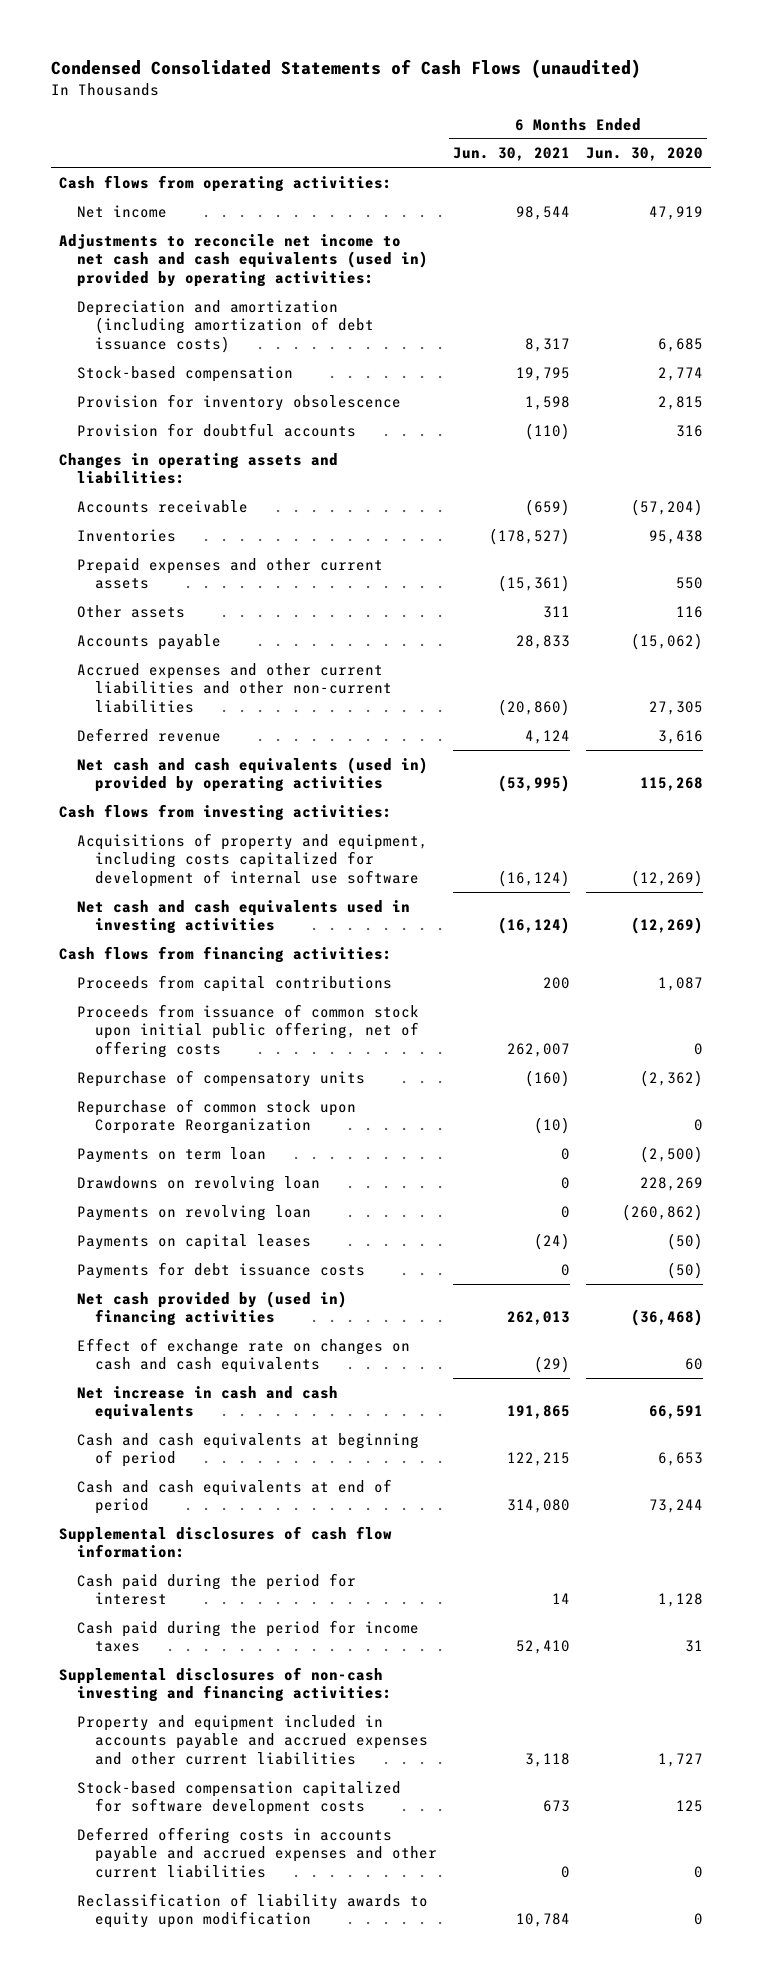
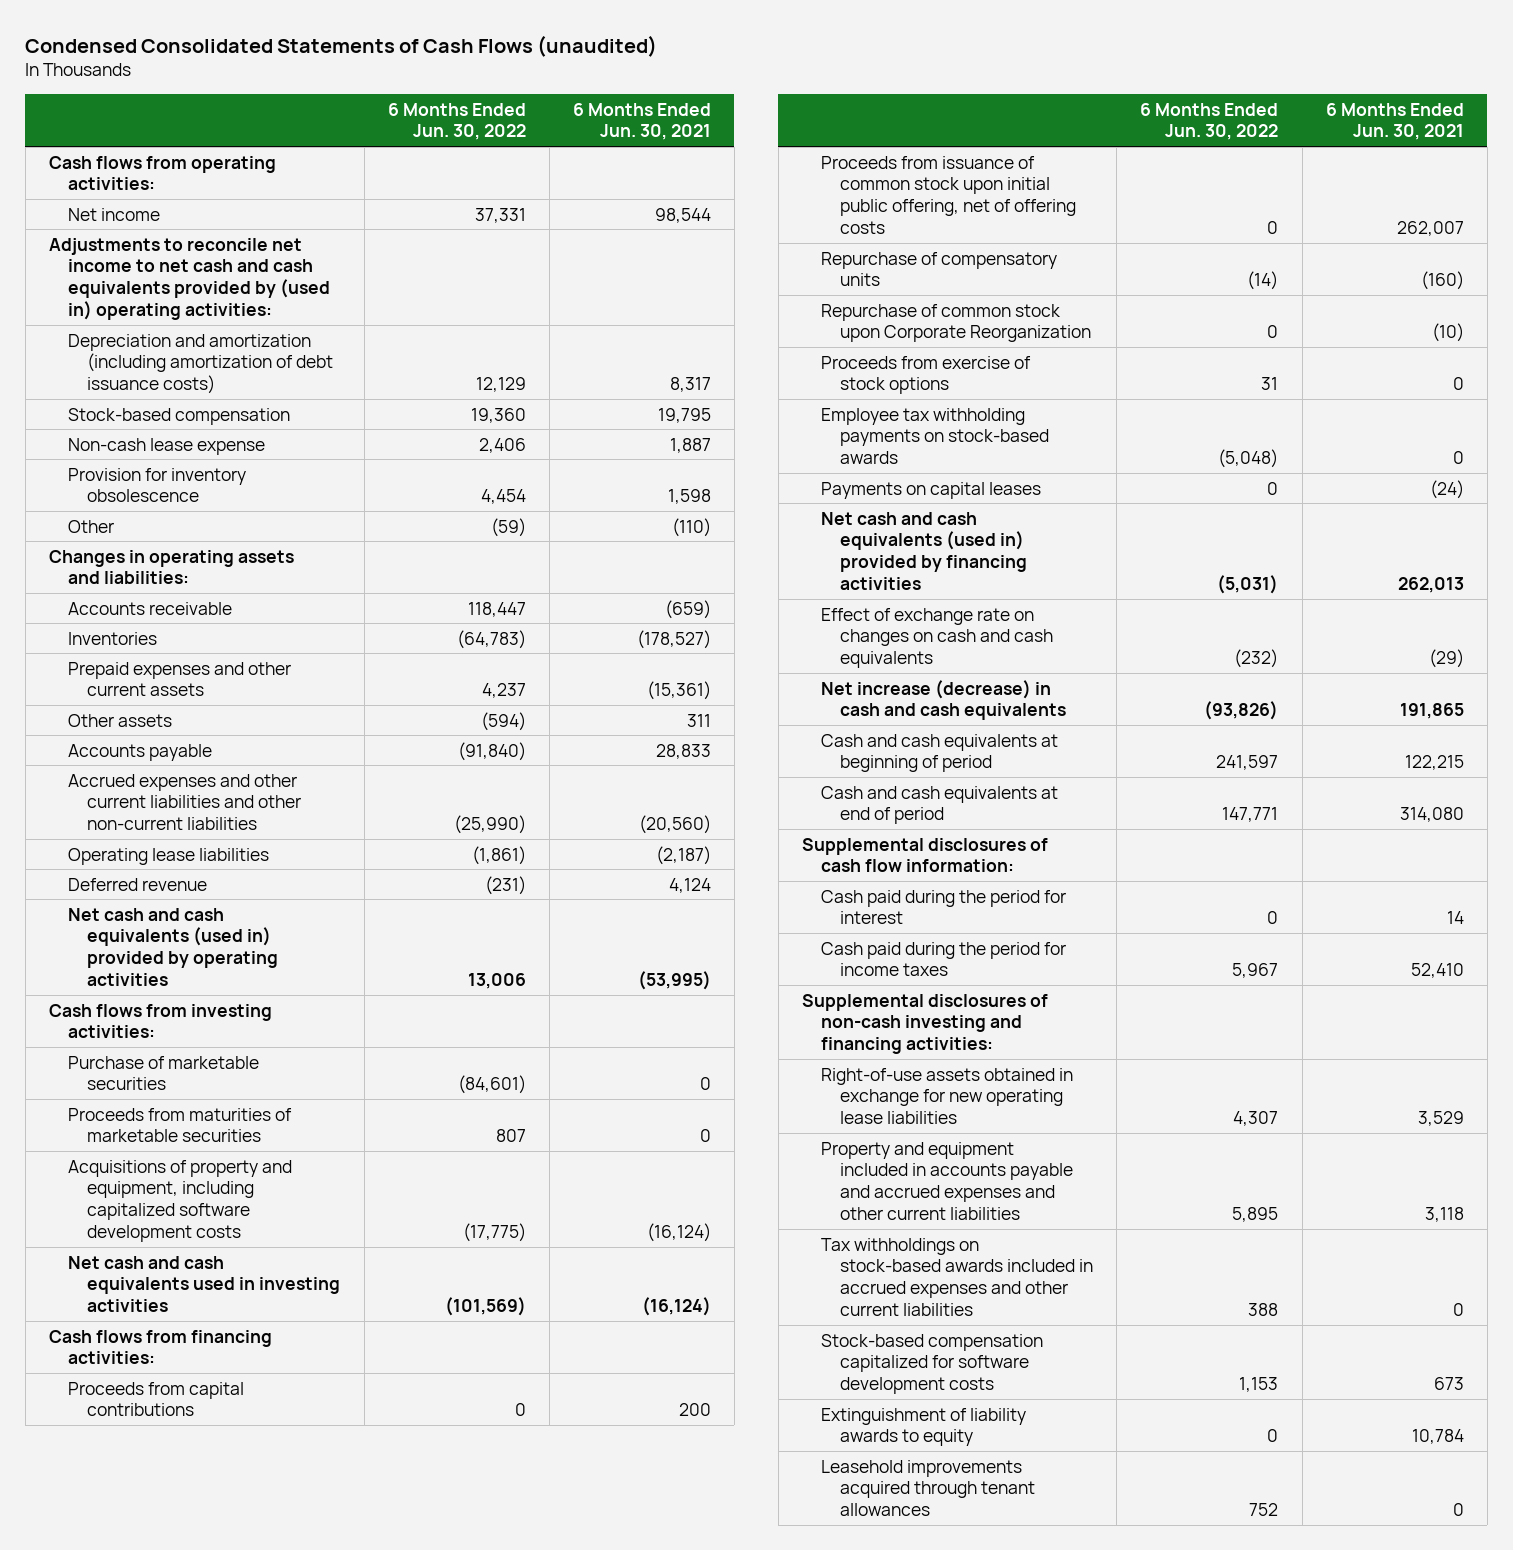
- | 6 Months Ended Jun. 30, 2021 | 6 Months Ended Jun. 30, 2020
+ | 6 Months Ended Jun. 30, 2022 | 6 Months Ended Jun. 30, 2021
- Adjustments to reconcile net income to net cash and cash equivalents (used in) provided by operating activities:
+ Adjustments to reconcile net income to net cash and cash equivalents provided by (used in) operating activities:
+ Non-cash lease expense | 2,406 | 1,887
- Provision for doubtful accounts | (110) | 316
+ Other | (59) | (110)
- Accrued expenses and other current liabilities and other non-current liabilities | (20,860) | 27,305
+ Accrued expenses and other current liabilities and other non-current liabilities | (25,990) | (20,560)
+ Operating lease liabilities | (1,861) | (2,187)
- Acquisitions of property and equipment, including costs capitalized for development of internal use software | (16,124) | (12,269)
+ Purchase of marketable securities | (84,601) | 0
+ Proceeds from maturities of marketable securities | 807 | 0
+ Acquisitions of property and equipment, including capitalized software development costs | (17,775) | (16,124)
- Payments on term loan | 0 | (2,500)
- Drawdowns on revolving loan | 0 | 228,269
- Payments on revolving loan | 0 | (260,862)
+ Proceeds from exercise of stock options | 31 | 0
+ Employee tax withholding payments on stock-based awards | (5,048) | 0
- Payments for debt issuance costs | 0 | (50)
- Net cash provided by (used in) financing activities | 262,013 | (36,468)
+ Net cash and cash equivalents (used in) provided by financing activities | (5,031) | 262,013
- Net increase in cash and cash equivalents | 191,865 | 66,591
+ Net increase (decrease) in cash and cash equivalents | (93,826) | 191,865
+ Right-of-use assets obtained in exchange for new operating lease liabilities | 4,307 | 3,529
+ Tax withholdings on stock-based awards included in accrued expenses and other current liabilities | 388 | 0
- Deferred offering costs in accounts payable and accrued expenses and other current liabilities | 0 | 0
- Reclassification of liability awards to equity upon modification | 10,784 | 0
+ Extinguishment of liability awards to equity | 0 | 10,784
+ Leasehold improvements acquired through tenant allowances | 752 | 0

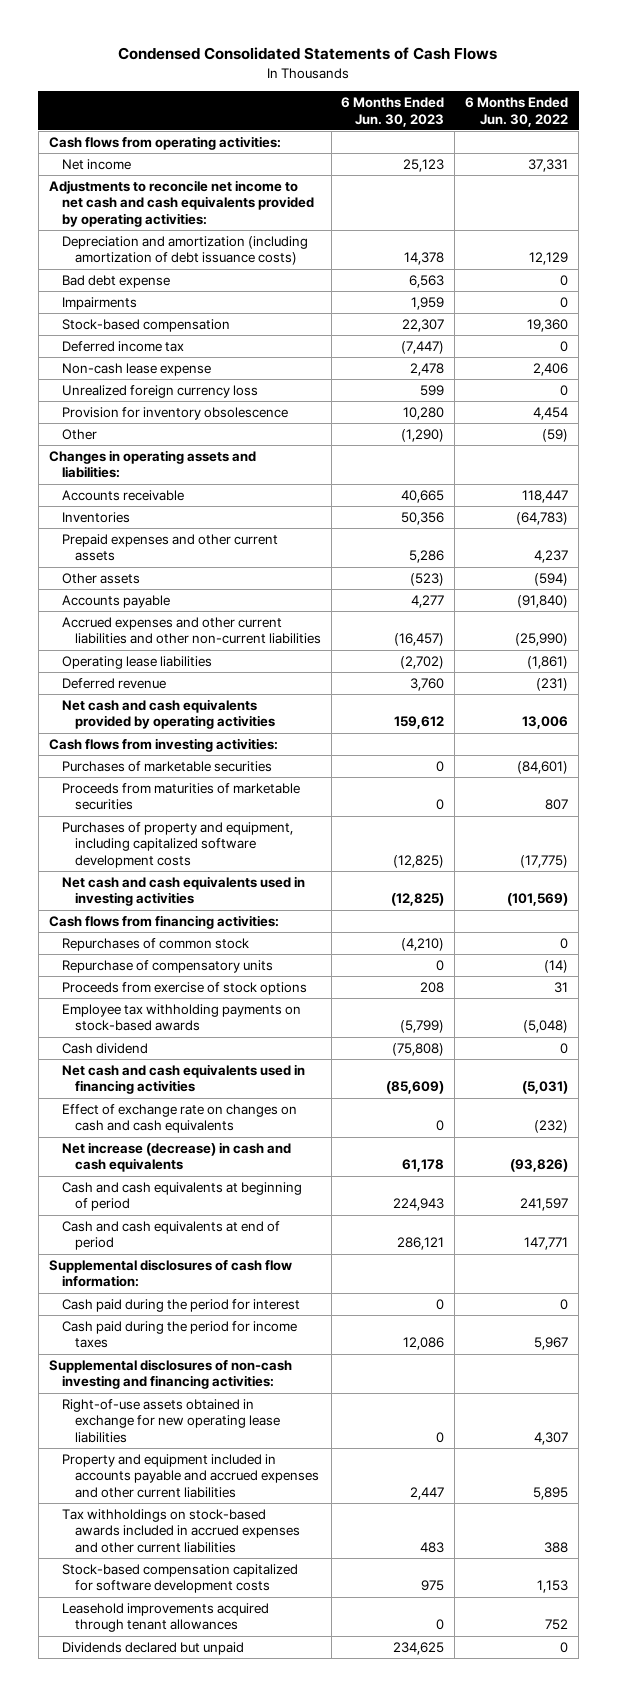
- Condensed Consolidated Statements of Cash Flows (unaudited)
+ Condensed Consolidated Statements of Cash Flows
- | 6 Months Ended Jun. 30, 2022 | 6 Months Ended Jun. 30, 2021
+ | 6 Months Ended Jun. 30, 2023 | 6 Months Ended Jun. 30, 2022
- Adjustments to reconcile net income to net cash and cash equivalents provided by (used in) operating activities:
+ Adjustments to reconcile net income to net cash and cash equivalents provided by operating activities:
+ Bad debt expense | 6,563 | 0
+ Impairments | 1,959 | 0
+ Deferred income tax | (7,447) | 0
+ Unrealized foreign currency loss | 599 | 0
- Net cash and cash equivalents (used in) provided by operating activities | 13,006 | (53,995)
+ Net cash and cash equivalents provided by operating activities | 159,612 | 13,006
- Purchase of marketable securities | (84,601) | 0
+ Purchases of marketable securities | 0 | (84,601)
- Acquisitions of property and equipment, including capitalized software development costs | (17,775) | (16,124)
+ Purchases of property and equipment, including capitalized software development costs | (12,825) | (17,775)
- Proceeds from capital contributions | 0 | 200
- Proceeds from issuance of common stock upon initial public offering, net of offering costs | 0 | 262,007
+ Repurchases of common stock | (4,210) | 0
- Repurchase of common stock upon Corporate Reorganization | 0 | (10)
- Payments on capital leases | 0 | (24)
- Net cash and cash equivalents (used in) provided by financing activities | (5,031) | 262,013
+ Cash dividend | (75,808) | 0
+ Net cash and cash equivalents used in financing activities | (85,609) | (5,031)
- Extinguishment of liability awards to equity | 0 | 10,784
+ Dividends declared but unpaid | 234,625 | 0

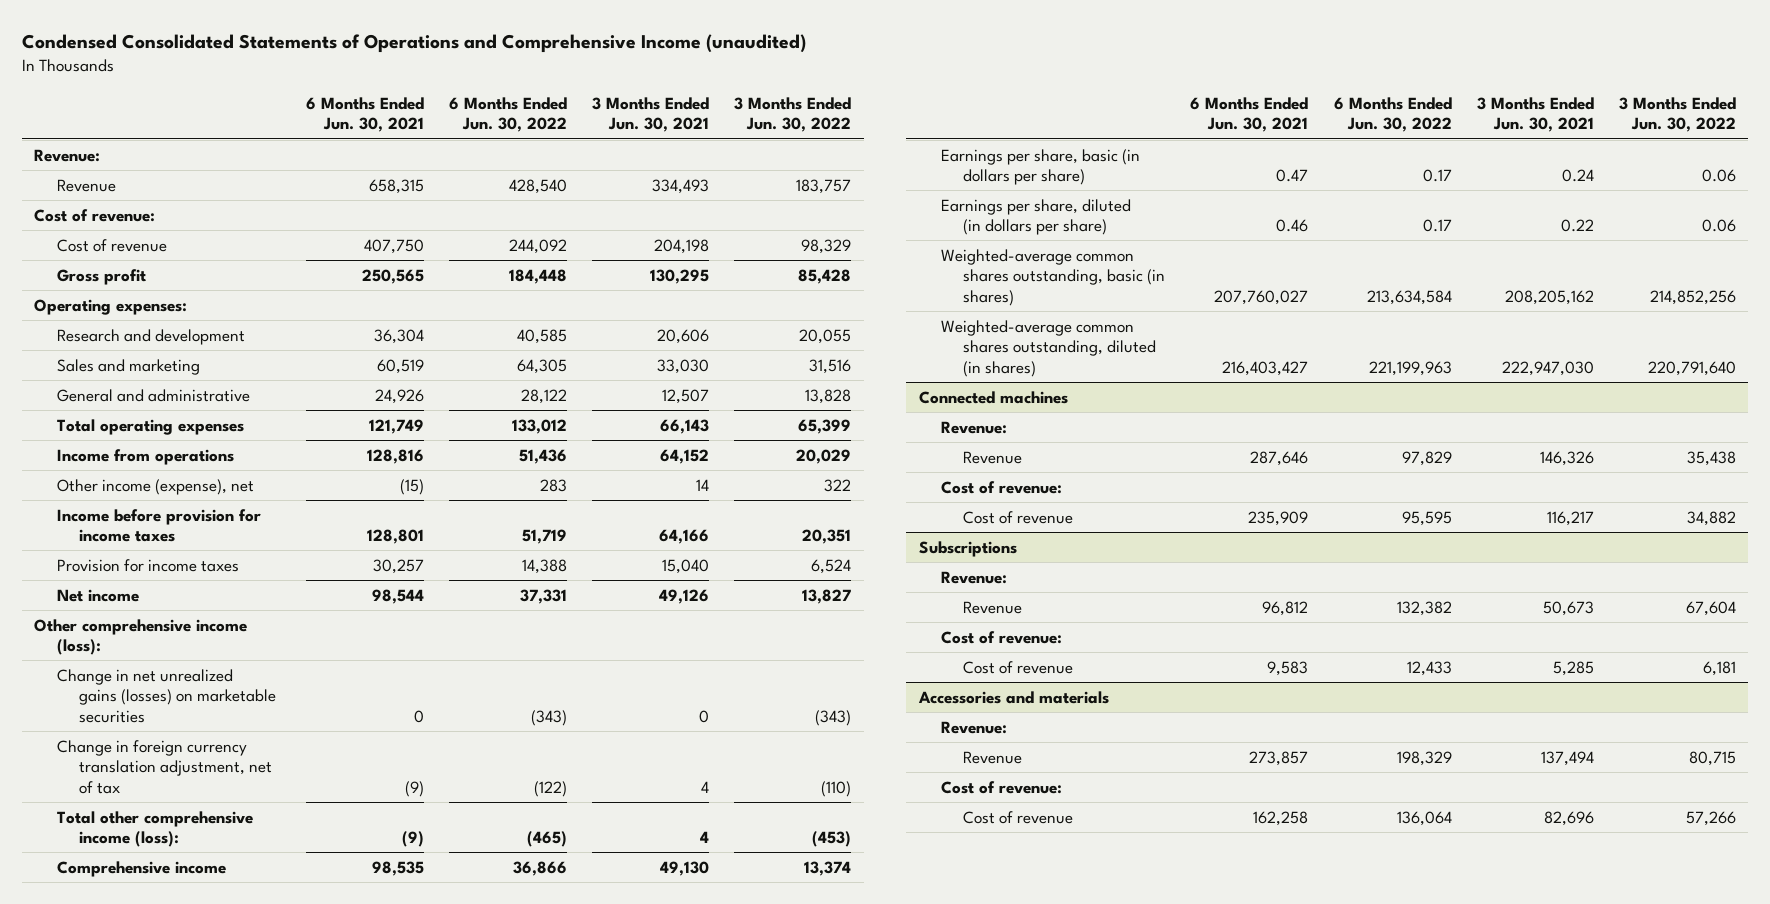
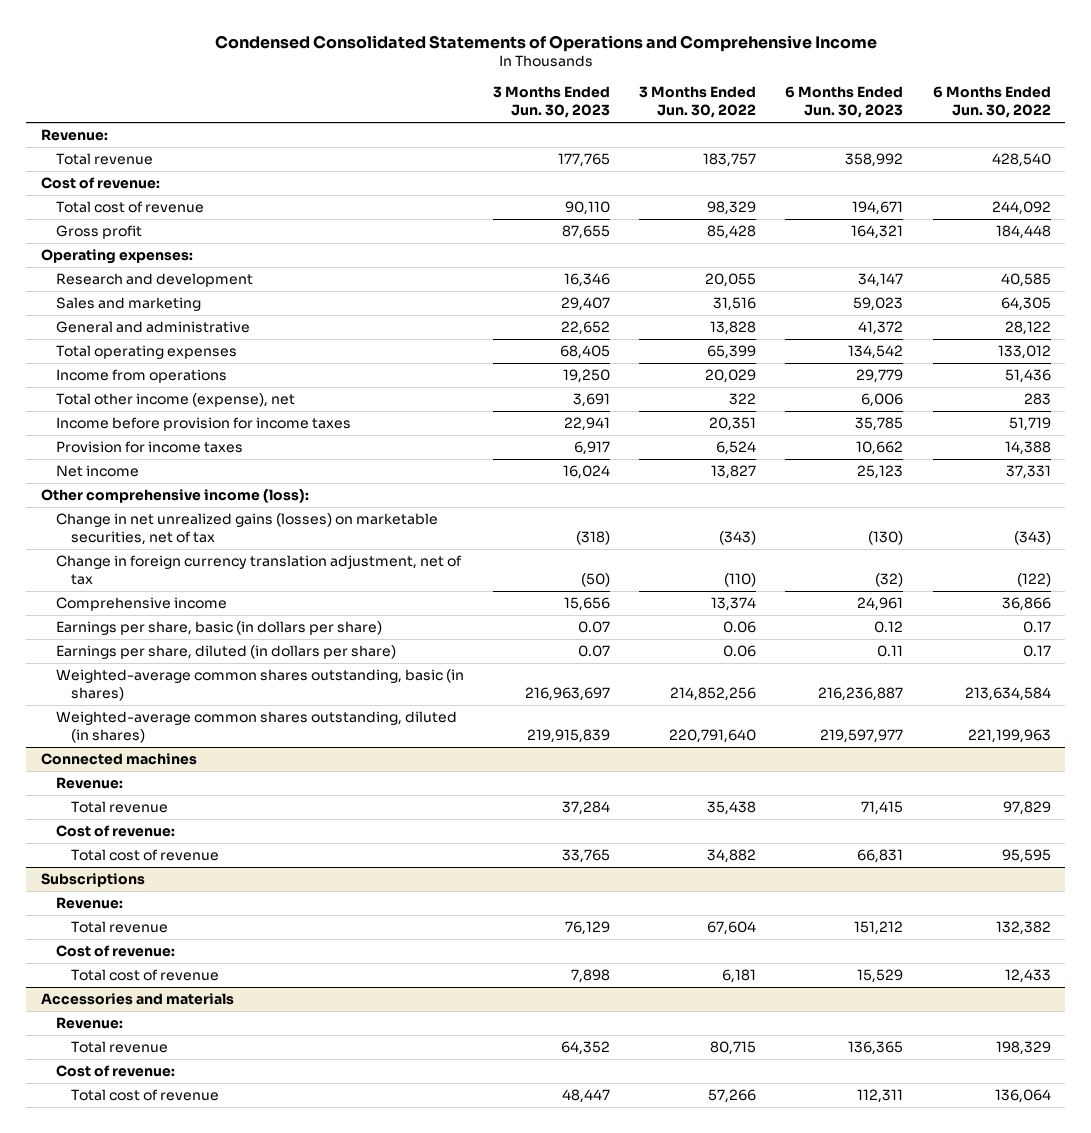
- Condensed Consolidated Statements of Operations and Comprehensive Income (unaudited)
+ Condensed Consolidated Statements of Operations and Comprehensive Income
- | 6 Months Ended Jun. 30, 2021 | 6 Months Ended Jun. 30, 2022 | 3 Months Ended Jun. 30, 2021 | 3 Months Ended Jun. 30, 2022
+ | 3 Months Ended Jun. 30, 2023 | 3 Months Ended Jun. 30, 2022 | 6 Months Ended Jun. 30, 2023 | 6 Months Ended Jun. 30, 2022
- Revenue | 658,315 | 428,540 | 334,493 | 183,757
+ Total revenue | 177,765 | 183,757 | 358,992 | 428,540
- Cost of revenue | 407,750 | 244,092 | 204,198 | 98,329
+ Total cost of revenue | 90,110 | 98,329 | 194,671 | 244,092
- Other income (expense), net | (15) | 283 | 14 | 322
+ Total other income (expense), net | 3,691 | 322 | 6,006 | 283
- Change in net unrealized gains (losses) on marketable securities | 0 | (343) | 0 | (343)
+ Change in net unrealized gains (losses) on marketable securities, net of tax | (318) | (343) | (130) | (343)
- Total other comprehensive income (loss): | (9) | (465) | 4 | (453)
@ Connected machines
- Revenue | 287,646 | 97,829 | 146,326 | 35,438
+ Total revenue | 37,284 | 35,438 | 71,415 | 97,829
- Cost of revenue | 235,909 | 95,595 | 116,217 | 34,882
+ Total cost of revenue | 33,765 | 34,882 | 66,831 | 95,595
@ Subscriptions
- Revenue | 96,812 | 132,382 | 50,673 | 67,604
+ Total revenue | 76,129 | 67,604 | 151,212 | 132,382
- Cost of revenue | 9,583 | 12,433 | 5,285 | 6,181
+ Total cost of revenue | 7,898 | 6,181 | 15,529 | 12,433
@ Accessories and materials
- Revenue | 273,857 | 198,329 | 137,494 | 80,715
+ Total revenue | 64,352 | 80,715 | 136,365 | 198,329
- Cost of revenue | 162,258 | 136,064 | 82,696 | 57,266
+ Total cost of revenue | 48,447 | 57,266 | 112,311 | 136,064

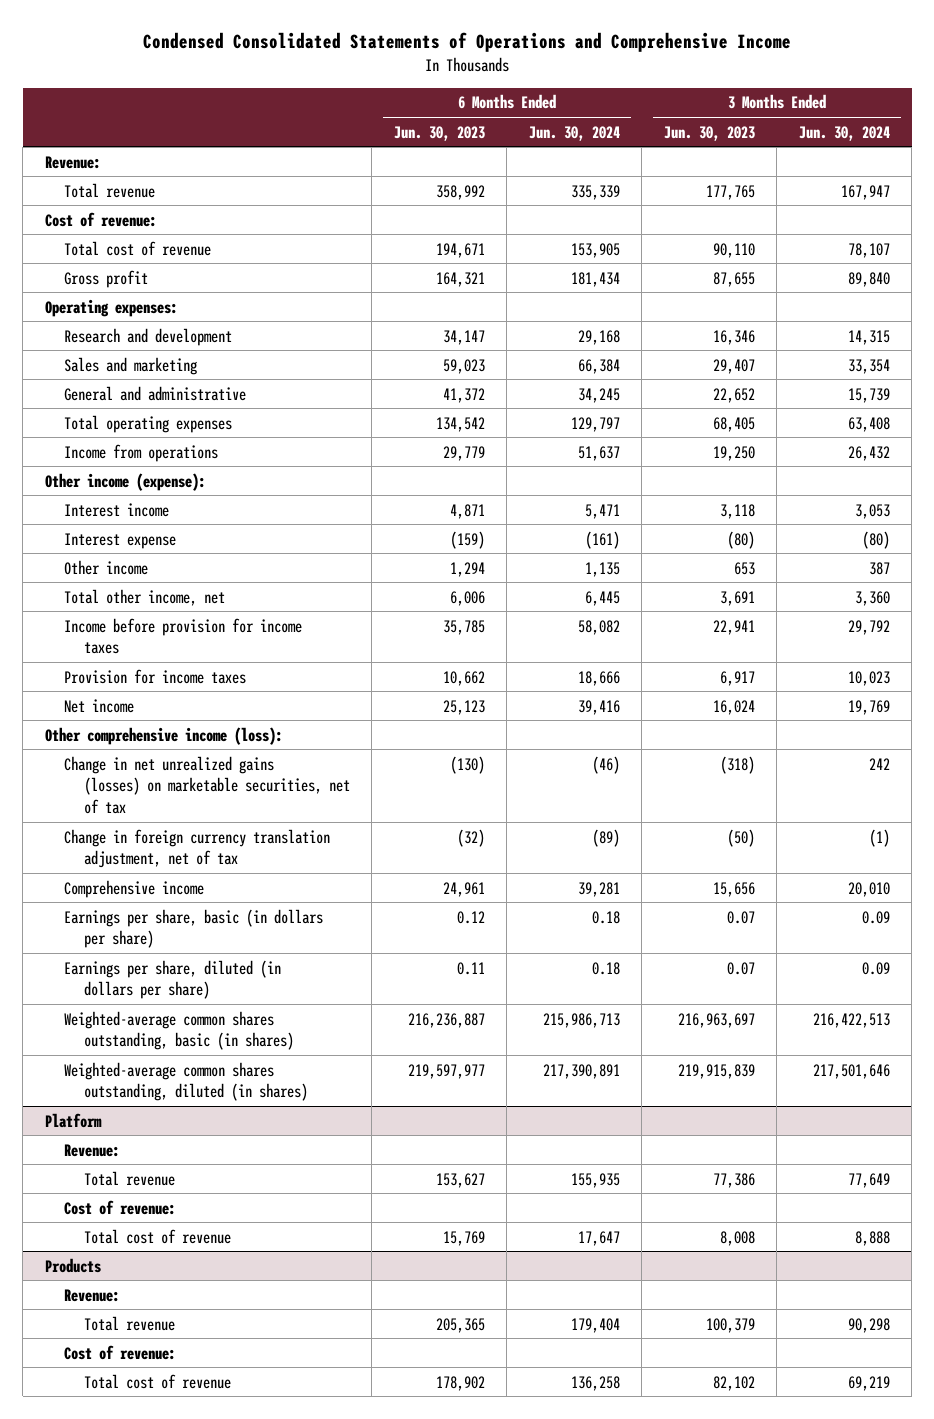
- | 3 Months Ended Jun. 30, 2023 | 3 Months Ended Jun. 30, 2022 | 6 Months Ended Jun. 30, 2023 | 6 Months Ended Jun. 30, 2022
+ | 6 Months Ended Jun. 30, 2023 | 6 Months Ended Jun. 30, 2024 | 3 Months Ended Jun. 30, 2023 | 3 Months Ended Jun. 30, 2024
- Total other income (expense), net | 3,691 | 322 | 6,006 | 283
+ Other income (expense):
+ Interest income | 4,871 | 5,471 | 3,118 | 3,053
+ Interest expense | (159) | (161) | (80) | (80)
+ Other income | 1,294 | 1,135 | 653 | 387
+ Total other income, net | 6,006 | 6,445 | 3,691 | 3,360
- Connected machines
- Revenue:
- Total revenue | 37,284 | 35,438 | 71,415 | 97,829
- Cost of revenue:
- Total cost of revenue | 33,765 | 34,882 | 66,831 | 95,595
- Subscriptions
+ Platform
- Total revenue | 76,129 | 67,604 | 151,212 | 132,382
+ Total revenue | 153,627 | 155,935 | 77,386 | 77,649
- Total cost of revenue | 7,898 | 6,181 | 15,529 | 12,433
- Accessories and materials
+ Total cost of revenue | 15,769 | 17,647 | 8,008 | 8,888
+ Products
- Total revenue | 64,352 | 80,715 | 136,365 | 198,329
+ Total revenue | 205,365 | 179,404 | 100,379 | 90,298
- Total cost of revenue | 48,447 | 57,266 | 112,311 | 136,064
+ Total cost of revenue | 178,902 | 136,258 | 82,102 | 69,219

